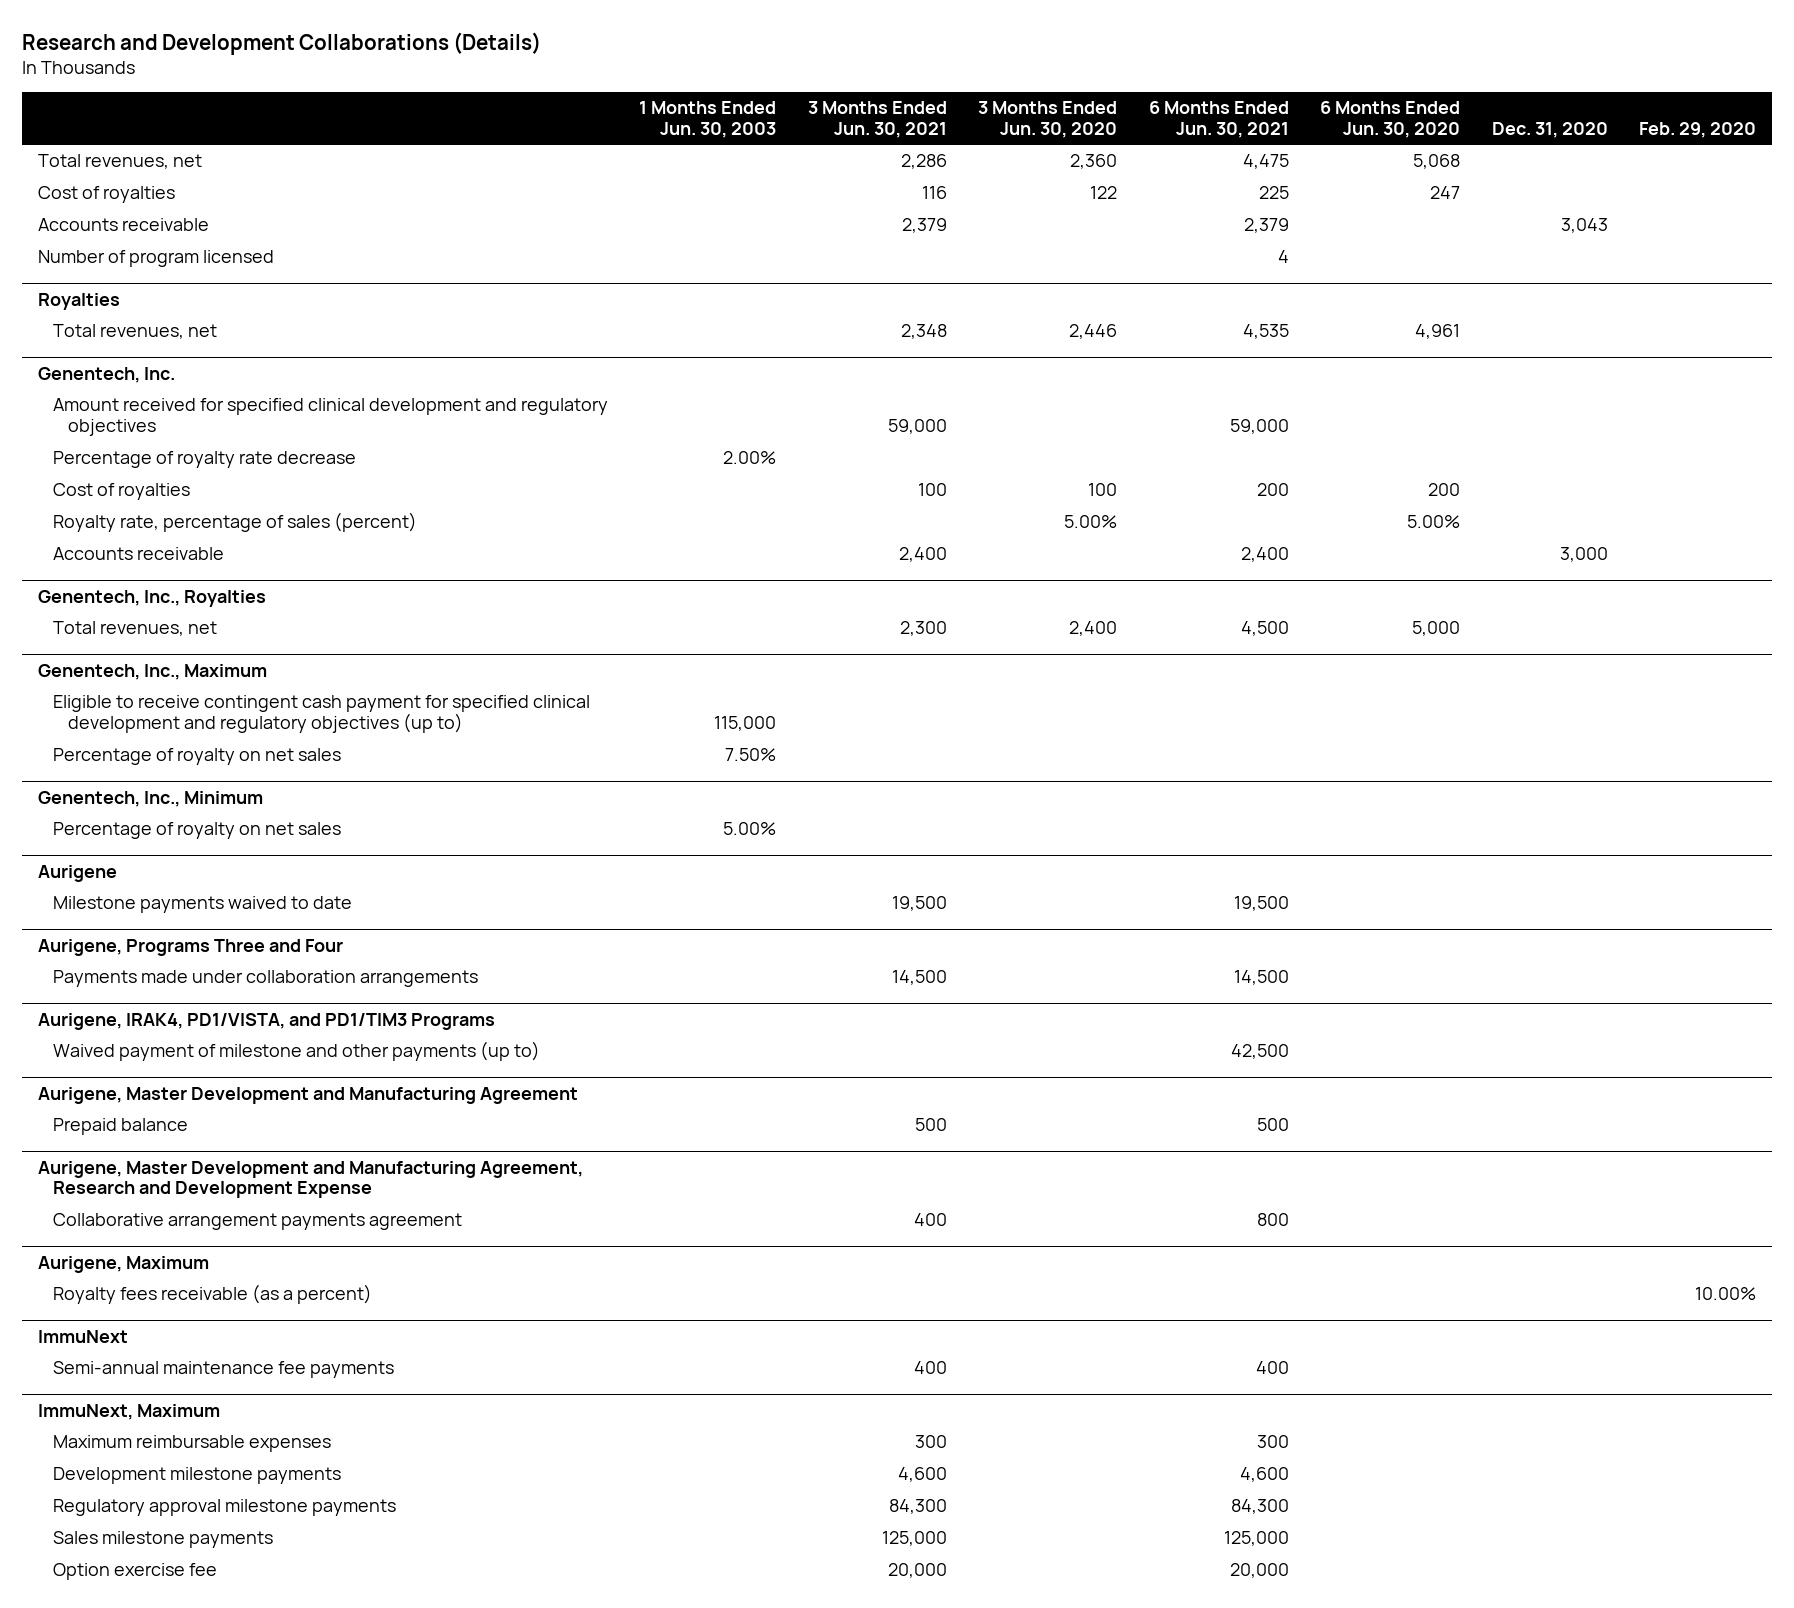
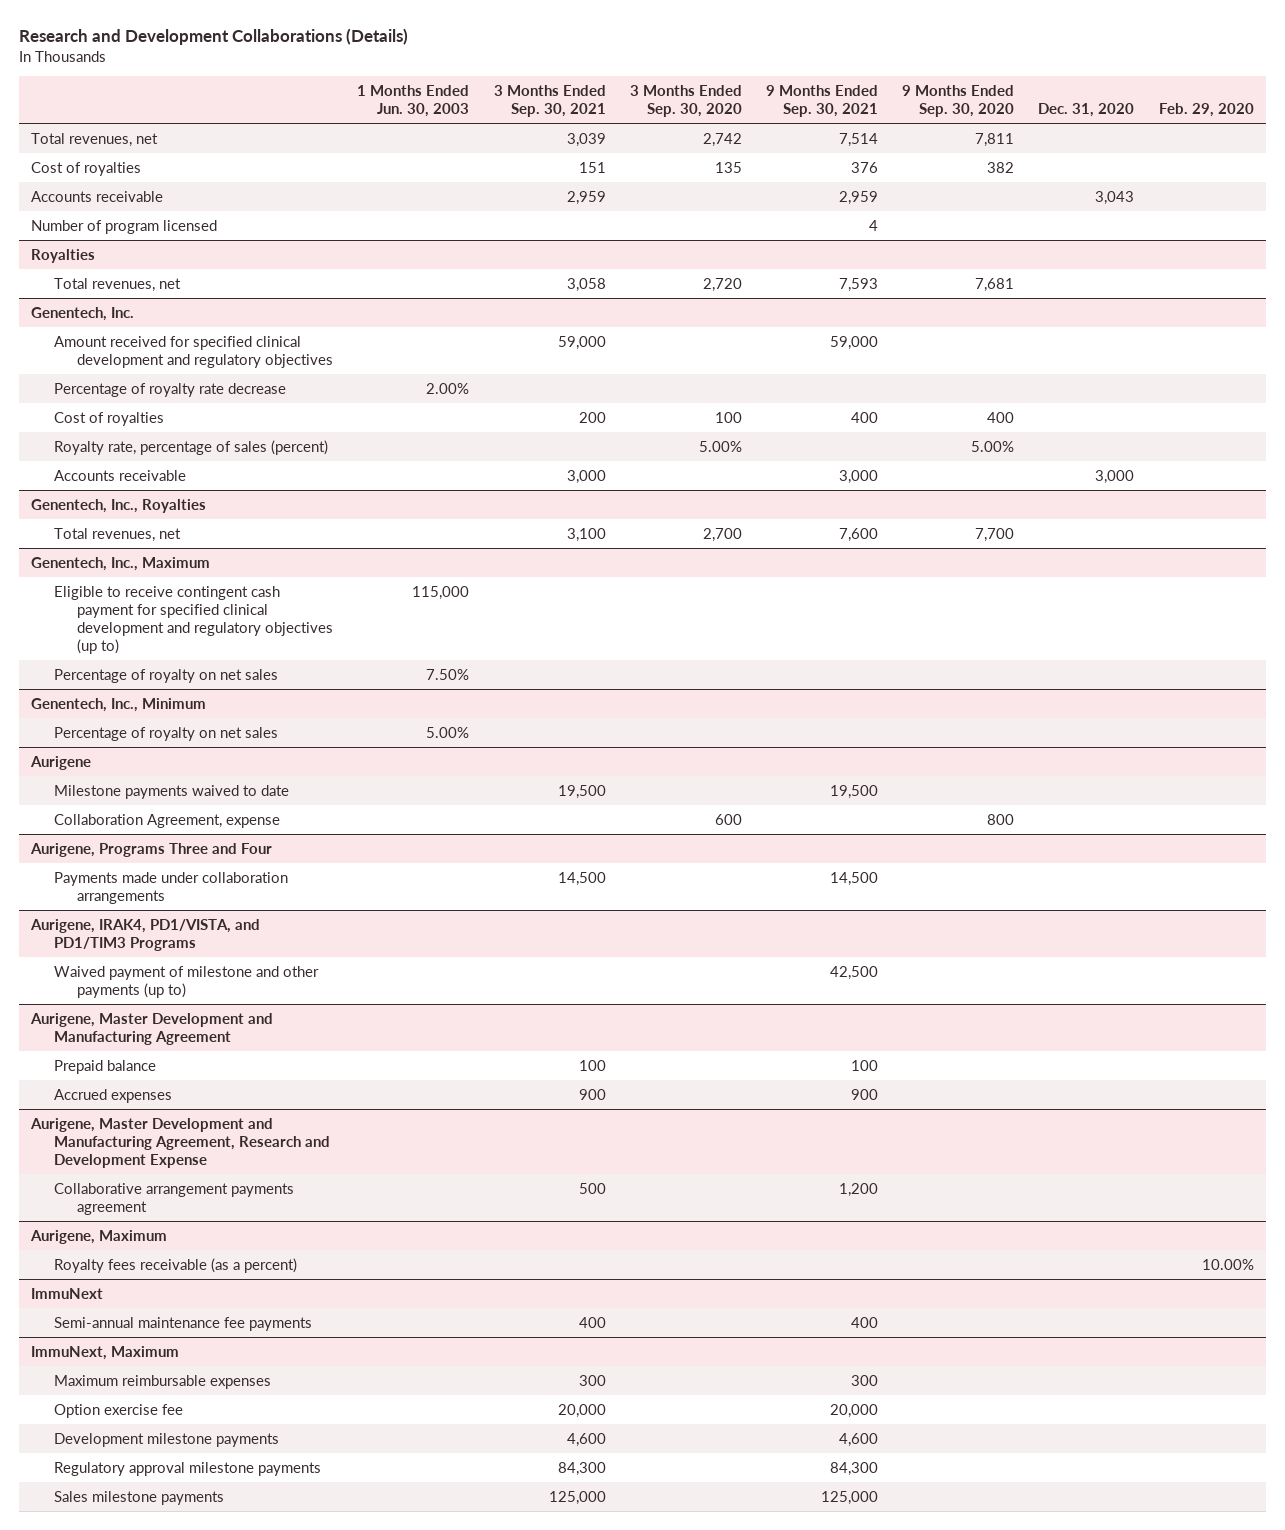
- | 1 Months Ended Jun. 30, 2003 | 3 Months Ended Jun. 30, 2021 | 3 Months Ended Jun. 30, 2020 | 6 Months Ended Jun. 30, 2021 | 6 Months Ended Jun. 30, 2020 | Dec. 31, 2020 | Feb. 29, 2020
+ | 1 Months Ended Jun. 30, 2003 | 3 Months Ended Sep. 30, 2021 | 3 Months Ended Sep. 30, 2020 | 9 Months Ended Sep. 30, 2021 | 9 Months Ended Sep. 30, 2020 | Dec. 31, 2020 | Feb. 29, 2020
@ Aurigene
+ Collaboration Agreement, expense | | | 600 | | 800 | |
@ Aurigene, Master Development and Manufacturing Agreement
+ Accrued expenses | | 900 | | 900 | | |
@ ImmuNext, Maximum
moved up: Option exercise fee | | 20,000 | | 20,000 | | |

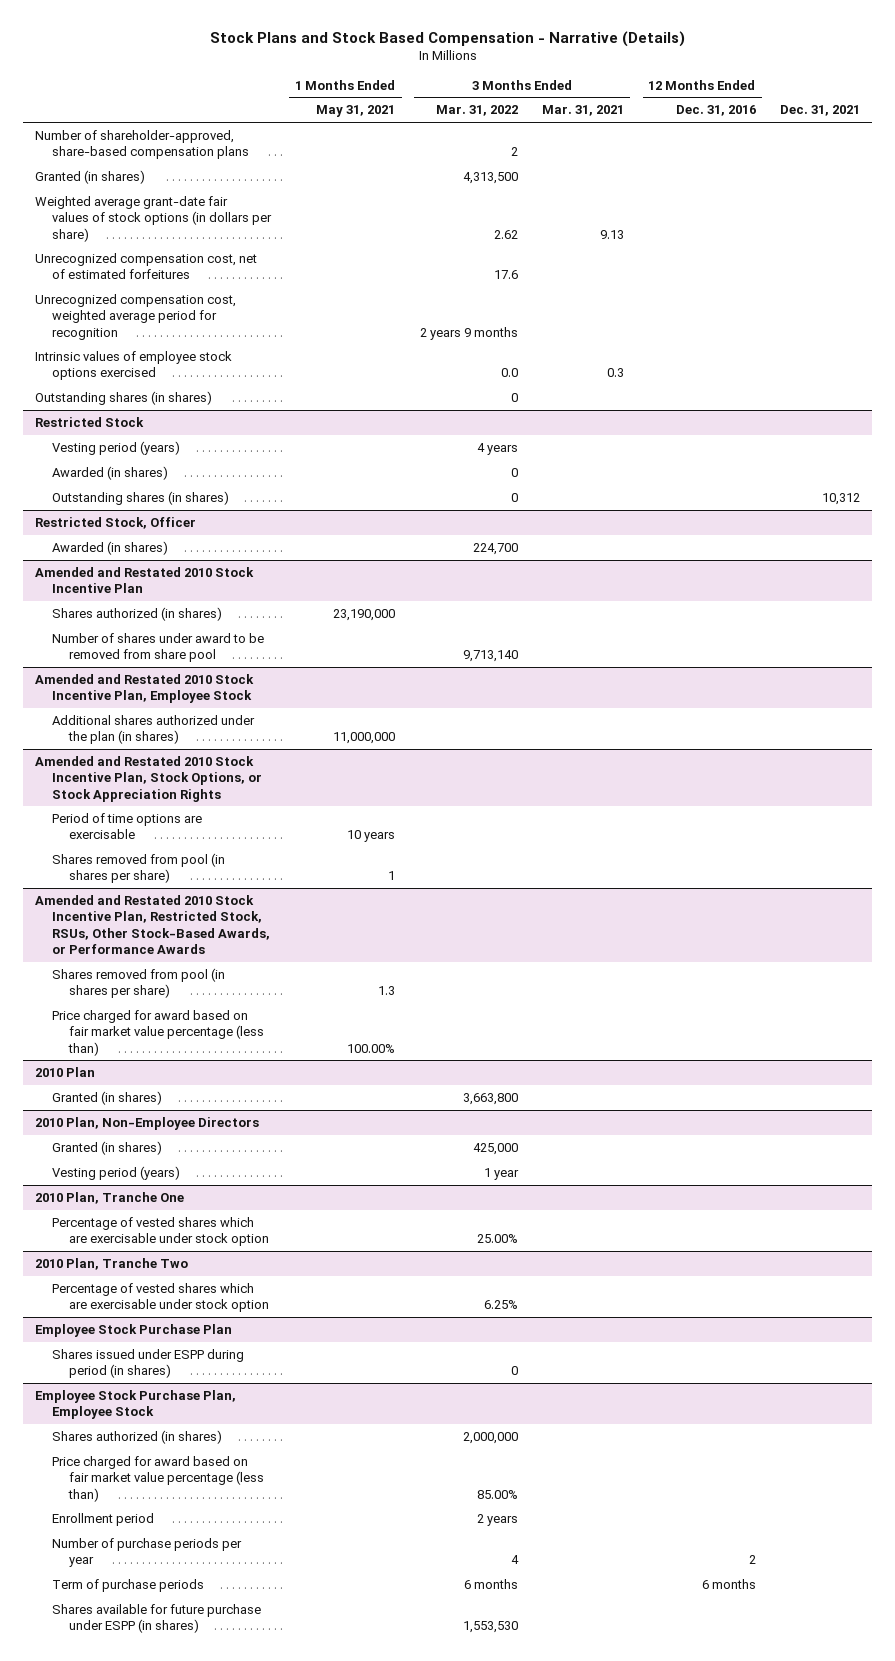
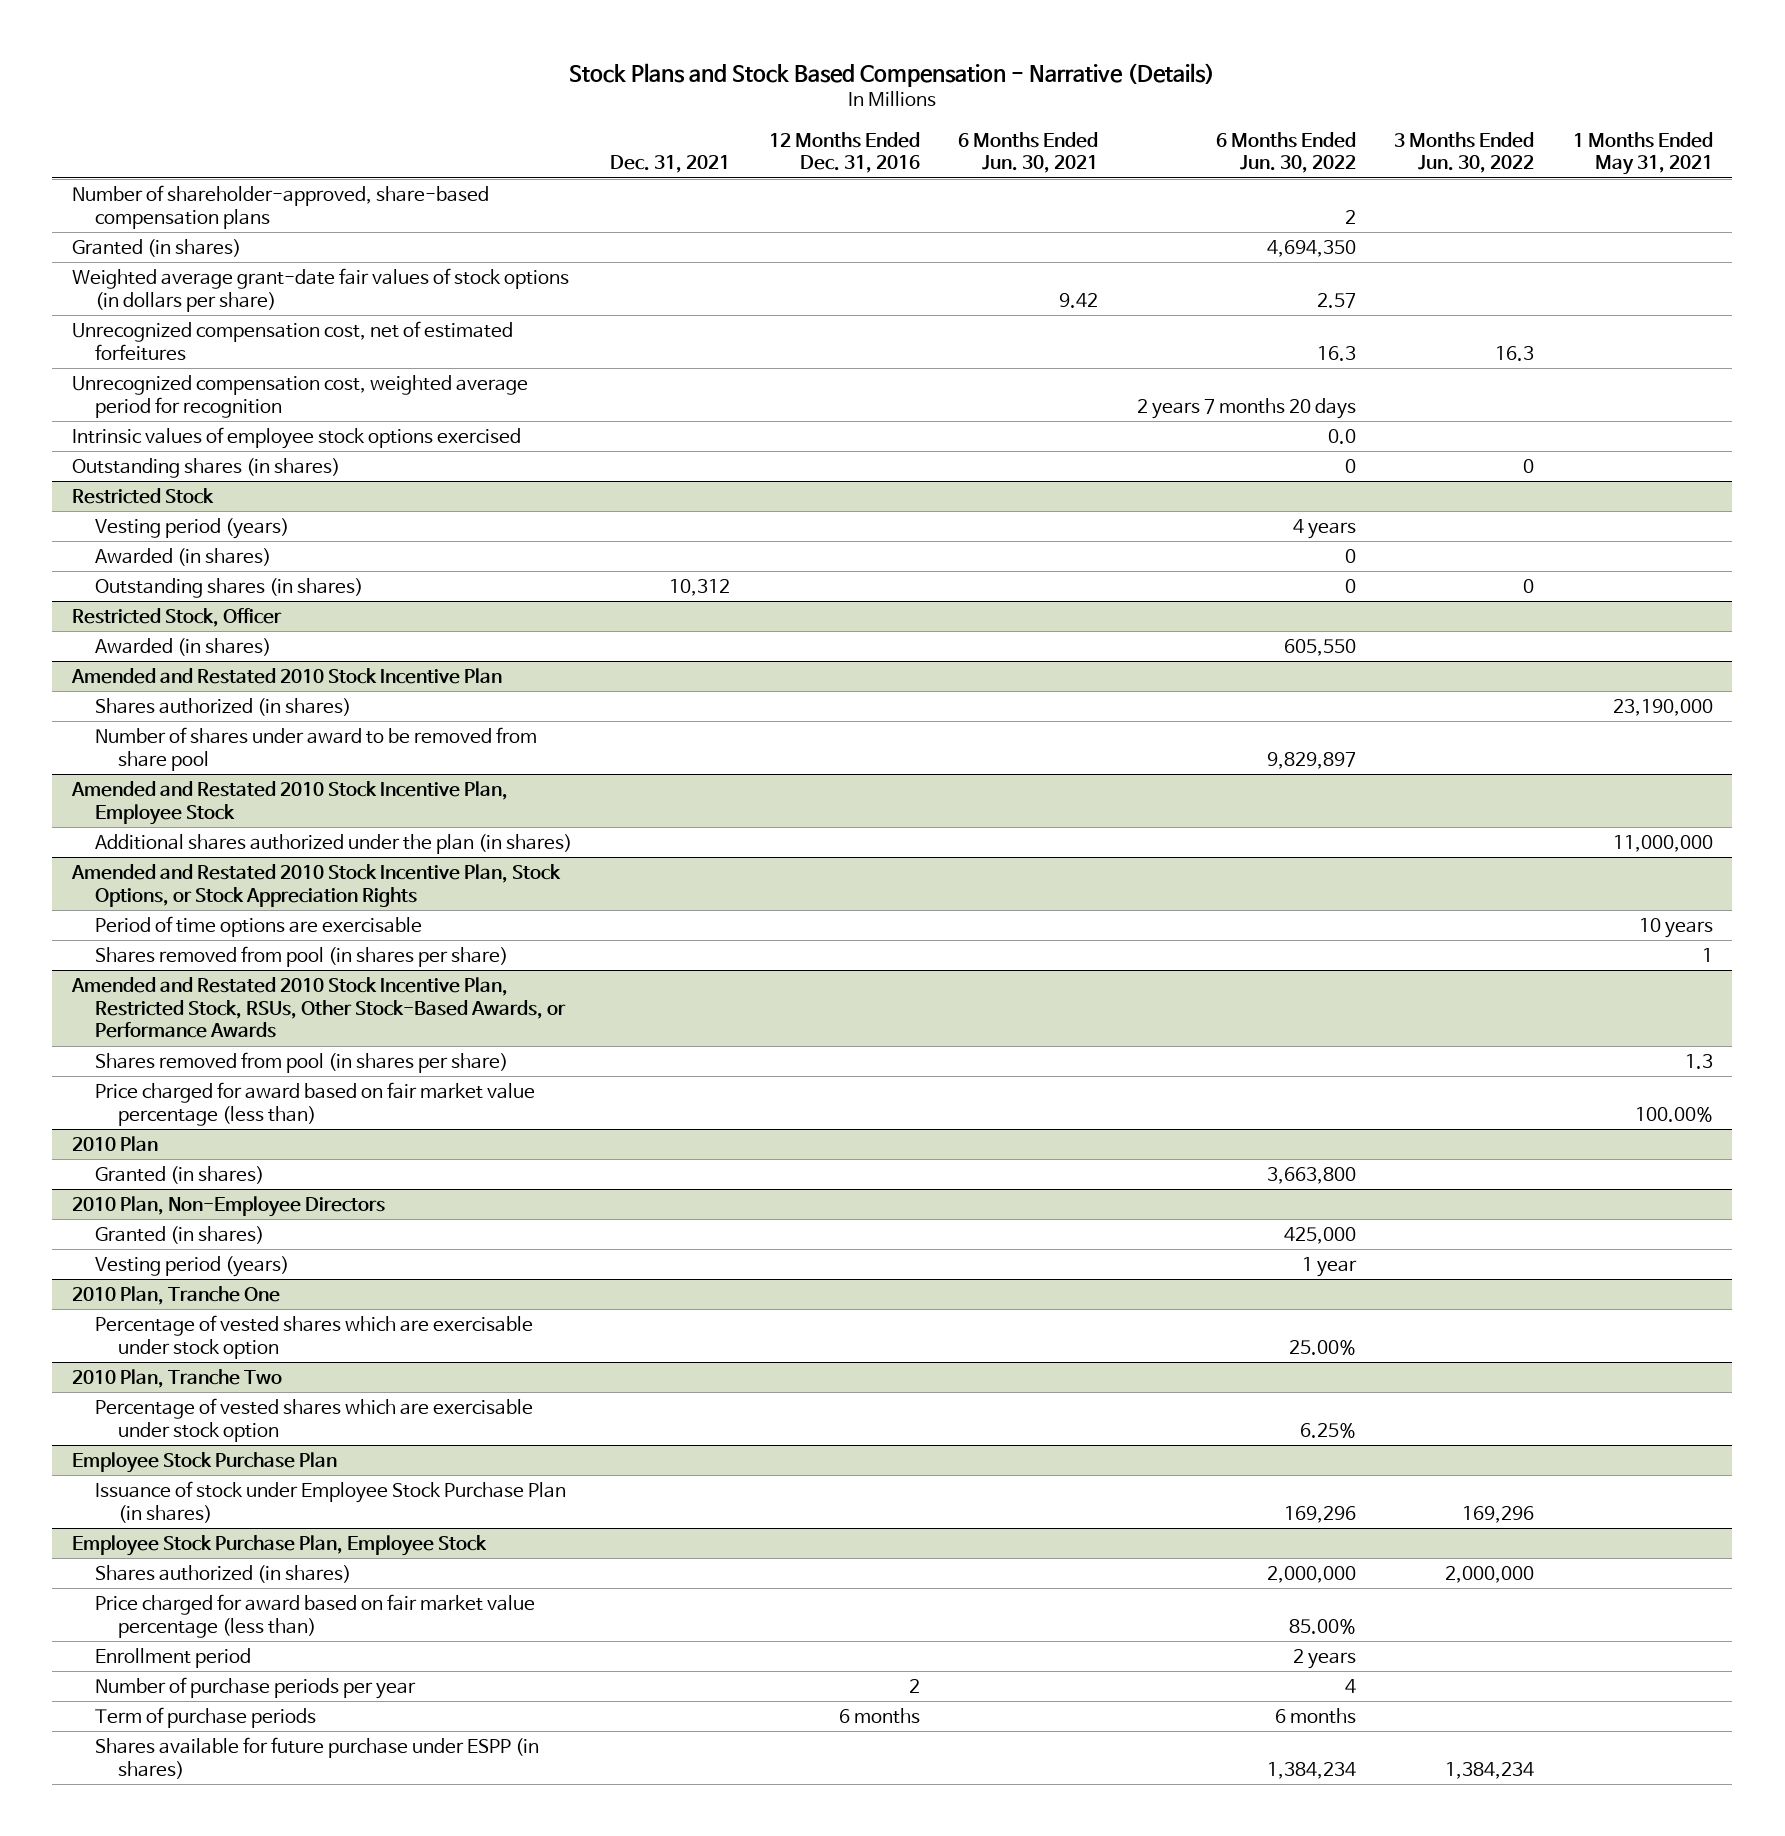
- | 1 Months Ended May 31, 2021 | 3 Months Ended Mar. 31, 2022 | 3 Months Ended Mar. 31, 2021 | 12 Months Ended Dec. 31, 2016 | Dec. 31, 2021
+ | Dec. 31, 2021 | 12 Months Ended Dec. 31, 2016 | 6 Months Ended Jun. 30, 2021 | 6 Months Ended Jun. 30, 2022 | 3 Months Ended Jun. 30, 2022 | 1 Months Ended May 31, 2021
@ Employee Stock Purchase Plan
- Shares issued under ESPP during period (in shares) | | 0 | | |
+ Issuance of stock under Employee Stock Purchase Plan (in shares) | | | | 169,296 | 169,296 |

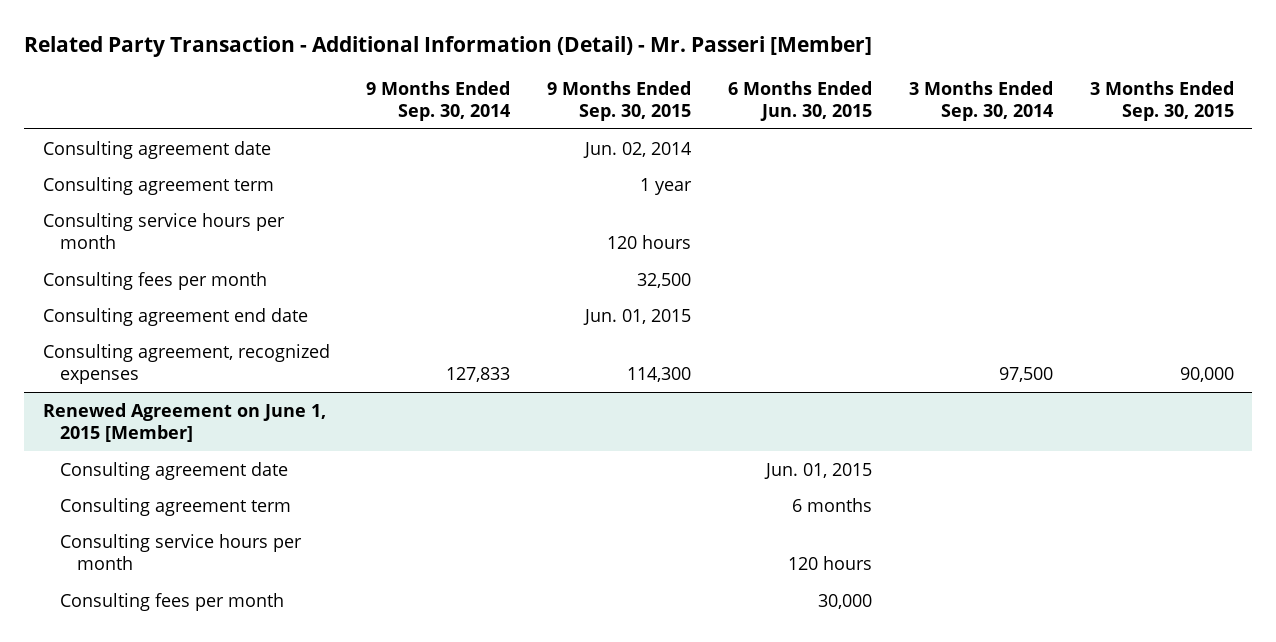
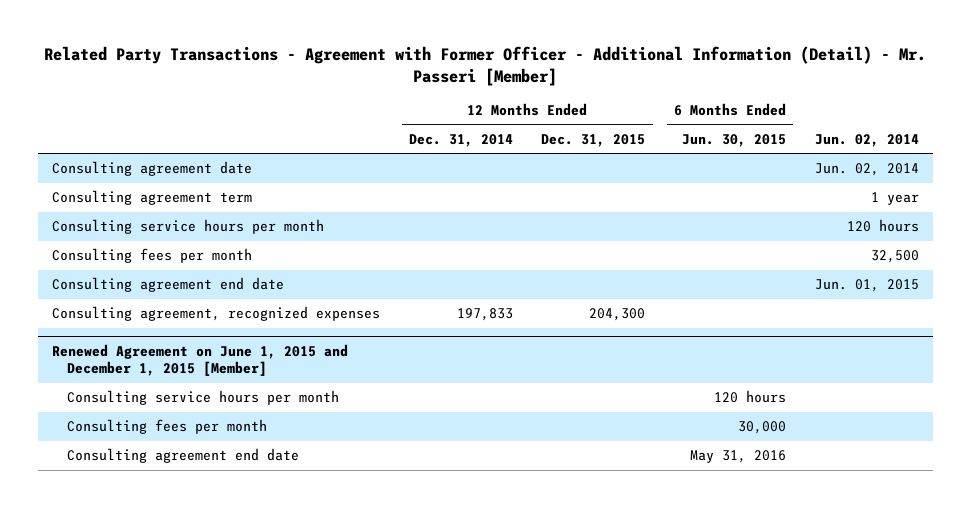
- Related Party Transaction - Additional Information (Detail) - Mr. Passeri [Member]
+ Related Party Transactions - Agreement with Former Officer - Additional Information (Detail) - Mr. Passeri [Member]
- | 9 Months Ended Sep. 30, 2014 | 9 Months Ended Sep. 30, 2015 | 6 Months Ended Jun. 30, 2015 | 3 Months Ended Sep. 30, 2014 | 3 Months Ended Sep. 30, 2015
+ | 12 Months Ended Dec. 31, 2014 | 12 Months Ended Dec. 31, 2015 | 6 Months Ended Jun. 30, 2015 | Jun. 02, 2014
- Renewed Agreement on June 1, 2015 [Member]
- Consulting agreement date | | | Jun. 01, 2015 | |
- Consulting agreement term | | | 6 months | |
+ Renewed Agreement on June 1, 2015 and December 1, 2015 [Member]
+ Consulting agreement end date | | | May 31, 2016 |

